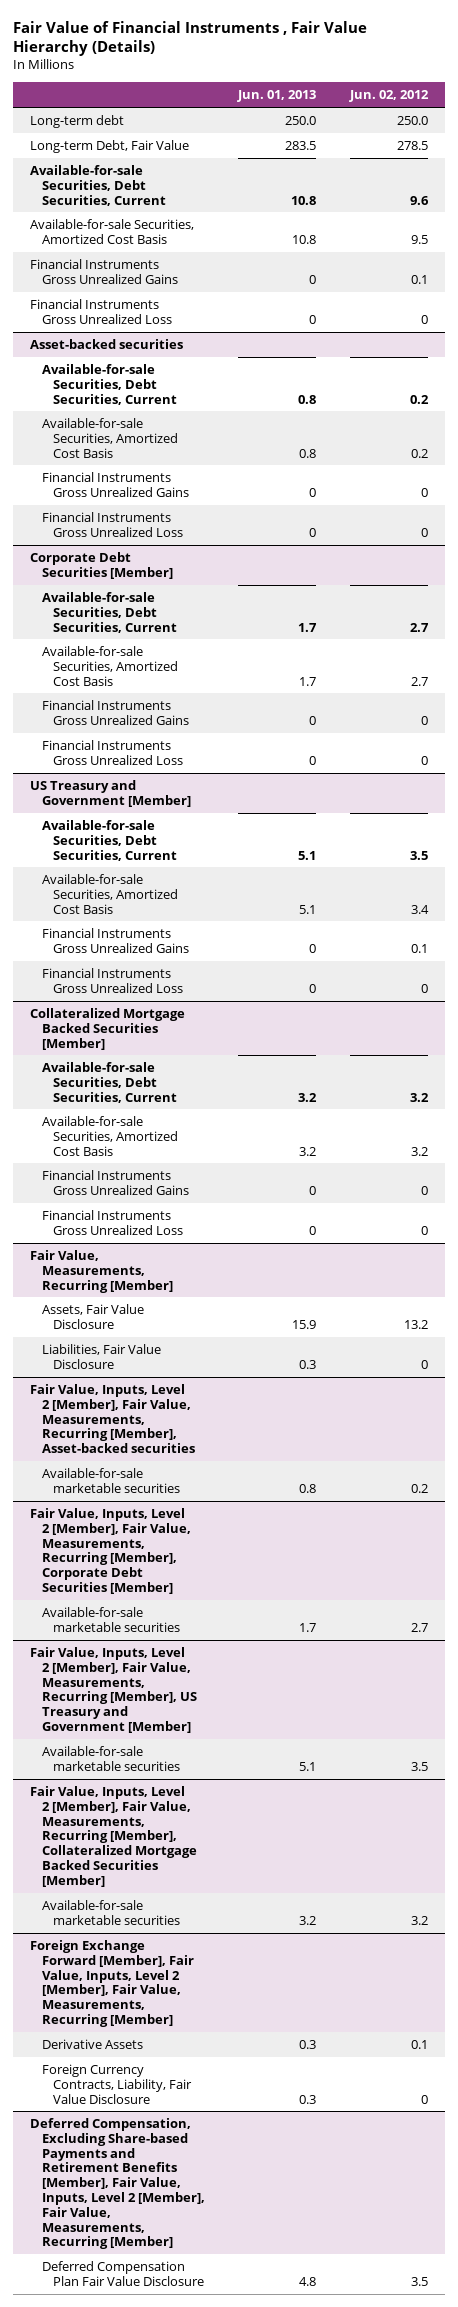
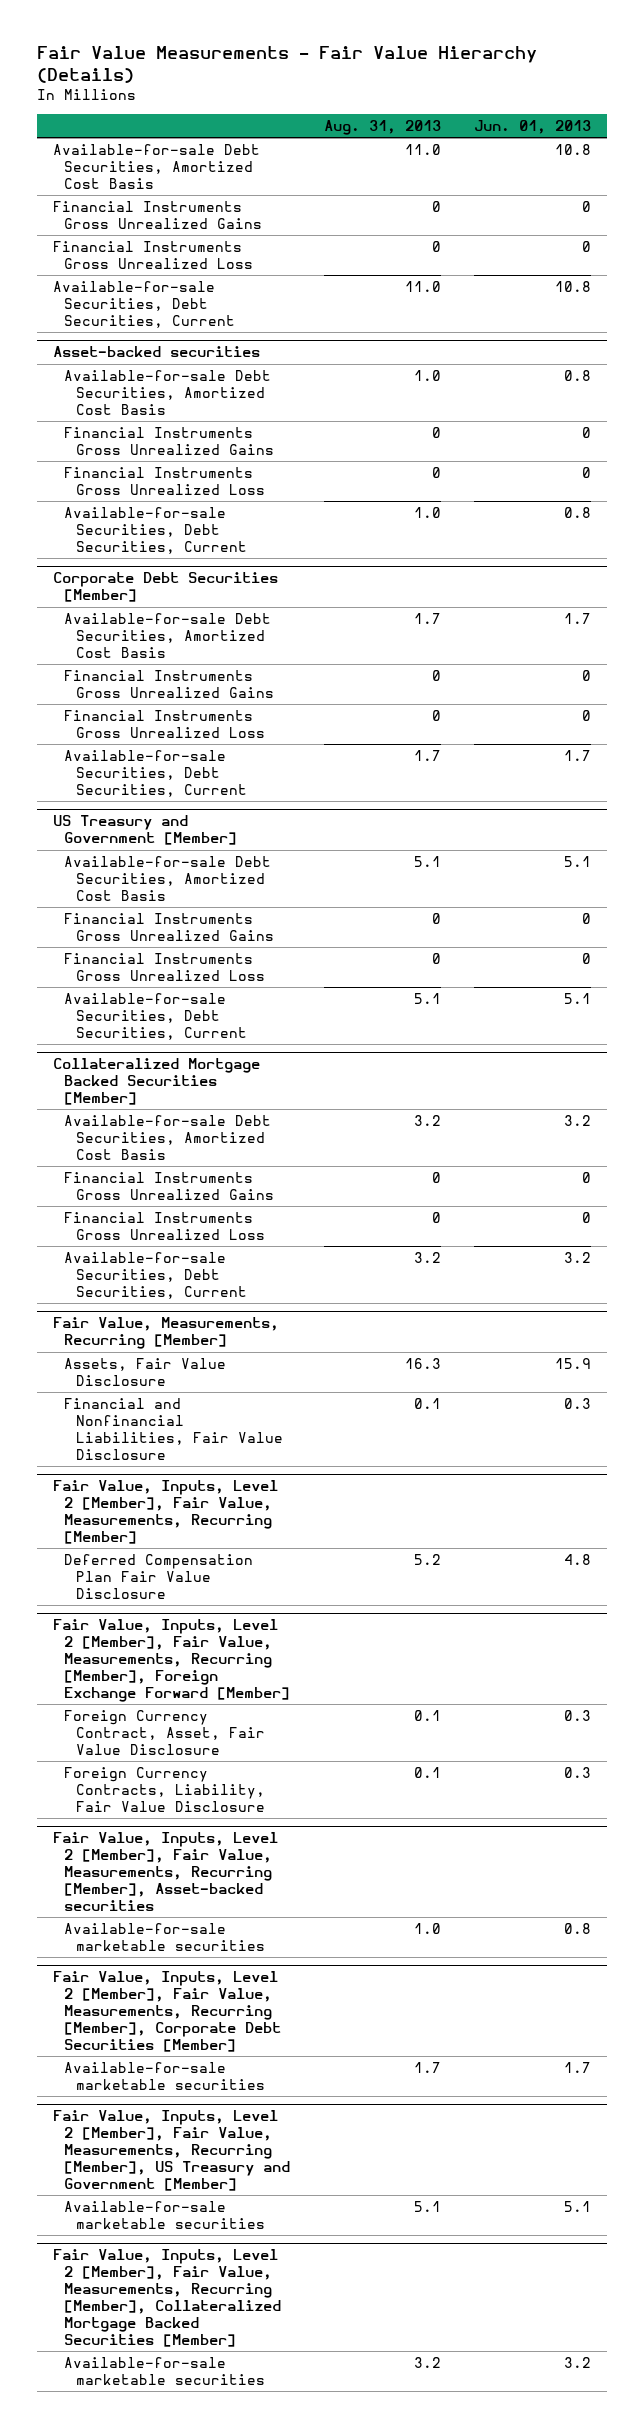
- Fair Value of Financial Instruments , Fair Value Hierarchy (Details)
+ Fair Value Measurements - Fair Value Hierarchy (Details)
- | Jun. 01, 2013 | Jun. 02, 2012
+ | Aug. 31, 2013 | Jun. 01, 2013
- Long-term debt | 250.0 | 250.0
- Long-term Debt, Fair Value | 283.5 | 278.5
- Available-for-sale Securities, Amortized Cost Basis | 10.8 | 9.5
+ Available-for-sale Debt Securities, Amortized Cost Basis | 11.0 | 10.8
moved down: Available-for-sale Securities, Debt Securities, Current | 11.0 | 10.8
@ Asset-backed securities
- Available-for-sale Securities, Amortized Cost Basis | 0.8 | 0.2
+ Available-for-sale Debt Securities, Amortized Cost Basis | 1.0 | 0.8
moved down: Available-for-sale Securities, Debt Securities, Current | 1.0 | 0.8
@ Corporate Debt Securities [Member]
- Available-for-sale Securities, Amortized Cost Basis | 1.7 | 2.7
+ Available-for-sale Debt Securities, Amortized Cost Basis | 1.7 | 1.7
moved down: Available-for-sale Securities, Debt Securities, Current | 1.7 | 1.7
@ US Treasury and Government [Member]
- Available-for-sale Securities, Amortized Cost Basis | 5.1 | 3.4
+ Available-for-sale Debt Securities, Amortized Cost Basis | 5.1 | 5.1
moved down: Available-for-sale Securities, Debt Securities, Current | 5.1 | 5.1
@ Collateralized Mortgage Backed Securities [Member]
- Available-for-sale Securities, Amortized Cost Basis | 3.2 | 3.2
+ Available-for-sale Debt Securities, Amortized Cost Basis | 3.2 | 3.2
moved down: Available-for-sale Securities, Debt Securities, Current | 3.2 | 3.2
@ Fair Value, Measurements, Recurring [Member]
- Liabilities, Fair Value Disclosure | 0.3 | 0
+ Financial and Nonfinancial Liabilities, Fair Value Disclosure | 0.1 | 0.3
+ Fair Value, Inputs, Level 2 [Member], Fair Value, Measurements, Recurring [Member]
+ Deferred Compensation Plan Fair Value Disclosure | 5.2 | 4.8
+ Fair Value, Inputs, Level 2 [Member], Fair Value, Measurements, Recurring [Member], Foreign Exchange Forward [Member]
+ Foreign Currency Contract, Asset, Fair Value Disclosure | 0.1 | 0.3
+ Foreign Currency Contracts, Liability, Fair Value Disclosure | 0.1 | 0.3
- Foreign Exchange Forward [Member], Fair Value, Inputs, Level 2 [Member], Fair Value, Measurements, Recurring [Member]
- Derivative Assets | 0.3 | 0.1
- Foreign Currency Contracts, Liability, Fair Value Disclosure | 0.3 | 0
- Deferred Compensation, Excluding Share-based Payments and Retirement Benefits [Member], Fair Value, Inputs, Level 2 [Member], Fair Value, Measurements, Recurring [Member]
- Deferred Compensation Plan Fair Value Disclosure | 4.8 | 3.5

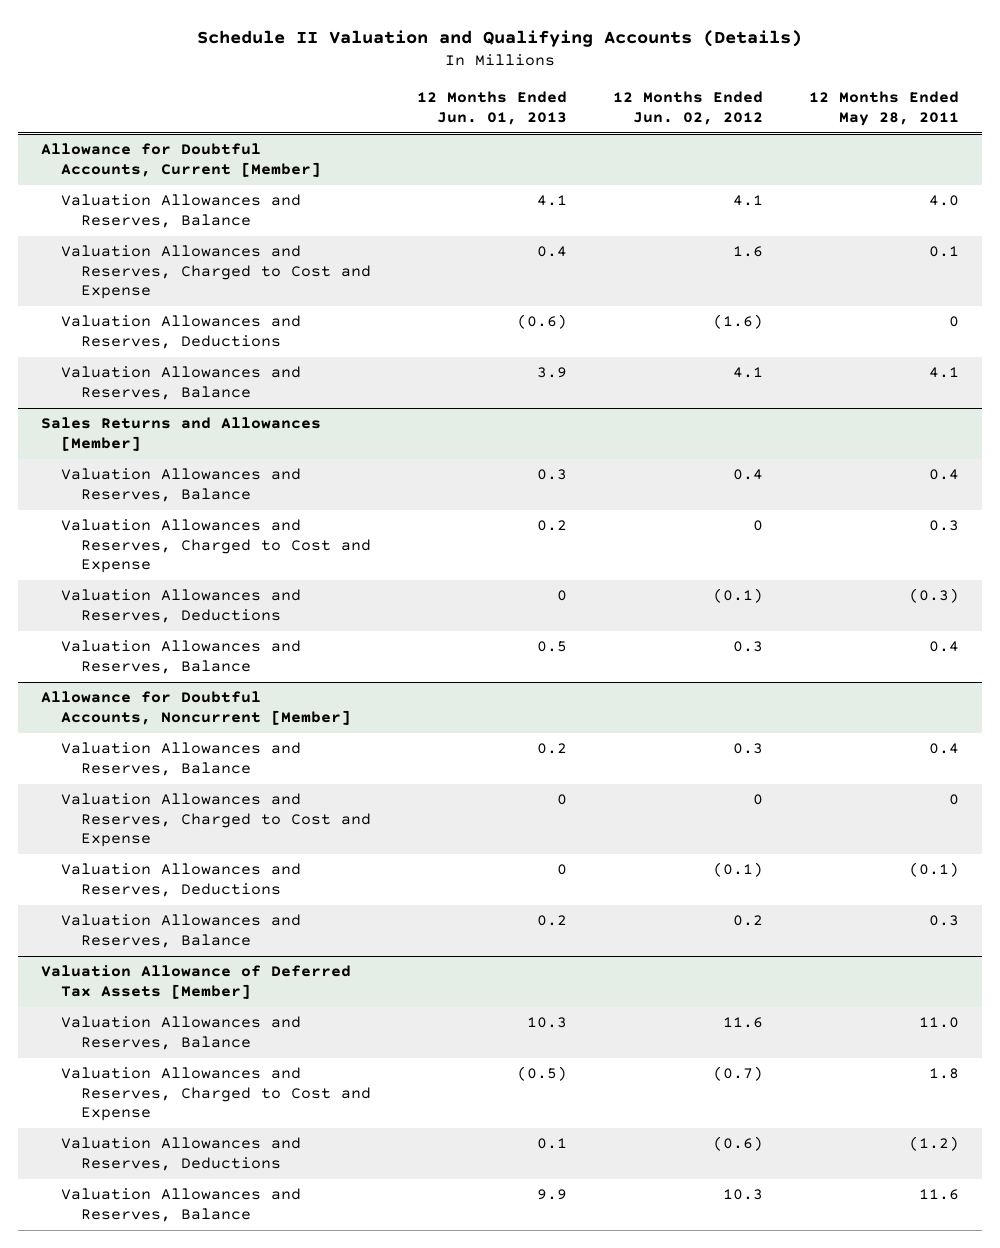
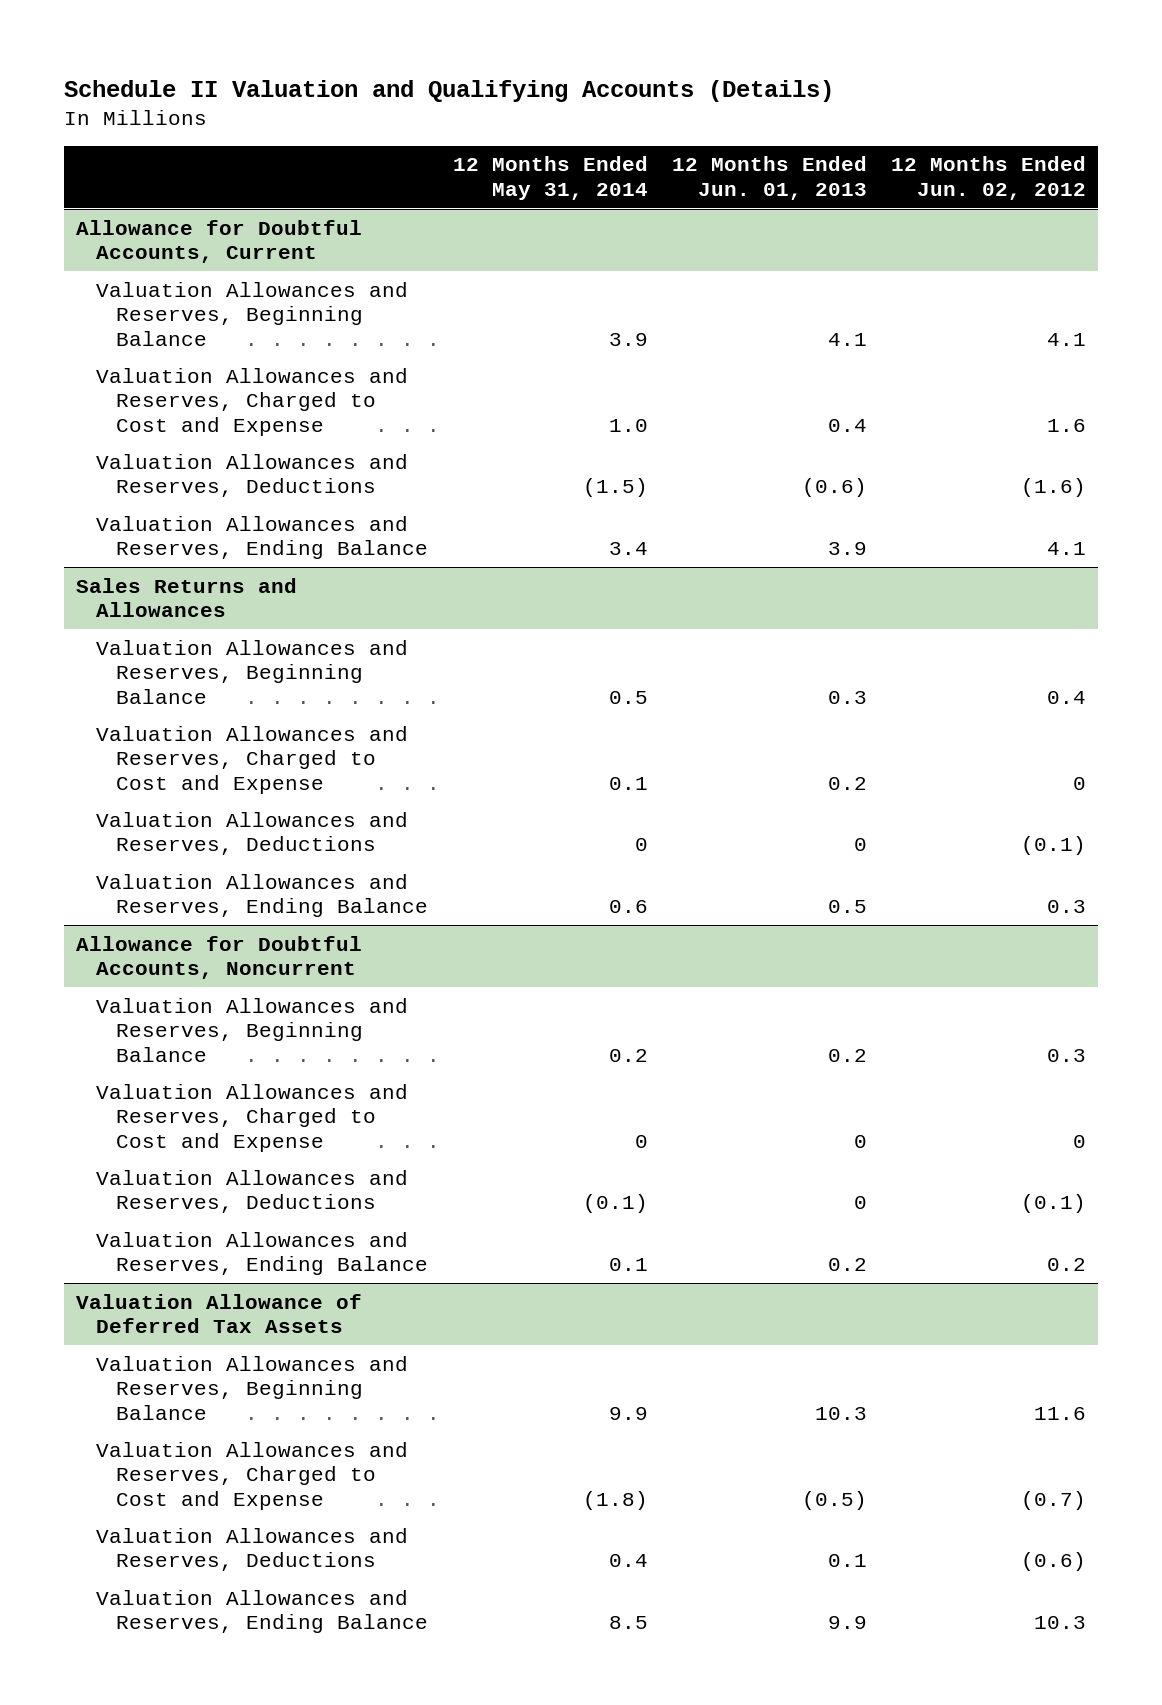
- | 12 Months Ended Jun. 01, 2013 | 12 Months Ended Jun. 02, 2012 | 12 Months Ended May 28, 2011
+ | 12 Months Ended May 31, 2014 | 12 Months Ended Jun. 01, 2013 | 12 Months Ended Jun. 02, 2012
- Allowance for Doubtful Accounts, Current [Member]
- Valuation Allowances and Reserves, Balance | 4.1 | 4.1 | 4.0
+ Allowance for Doubtful Accounts, Current
+ Valuation Allowances and Reserves, Beginning Balance | 3.9 | 4.1 | 4.1
- Valuation Allowances and Reserves, Balance | 3.9 | 4.1 | 4.1
- Sales Returns and Allowances [Member]
- Valuation Allowances and Reserves, Balance | 0.3 | 0.4 | 0.4
+ Valuation Allowances and Reserves, Ending Balance | 3.4 | 3.9 | 4.1
+ Sales Returns and Allowances
+ Valuation Allowances and Reserves, Beginning Balance | 0.5 | 0.3 | 0.4
- Valuation Allowances and Reserves, Balance | 0.5 | 0.3 | 0.4
- Allowance for Doubtful Accounts, Noncurrent [Member]
- Valuation Allowances and Reserves, Balance | 0.2 | 0.3 | 0.4
+ Valuation Allowances and Reserves, Ending Balance | 0.6 | 0.5 | 0.3
+ Allowance for Doubtful Accounts, Noncurrent
+ Valuation Allowances and Reserves, Beginning Balance | 0.2 | 0.2 | 0.3
- Valuation Allowances and Reserves, Balance | 0.2 | 0.2 | 0.3
- Valuation Allowance of Deferred Tax Assets [Member]
- Valuation Allowances and Reserves, Balance | 10.3 | 11.6 | 11.0
+ Valuation Allowances and Reserves, Ending Balance | 0.1 | 0.2 | 0.2
+ Valuation Allowance of Deferred Tax Assets
+ Valuation Allowances and Reserves, Beginning Balance | 9.9 | 10.3 | 11.6
- Valuation Allowances and Reserves, Balance | 9.9 | 10.3 | 11.6
+ Valuation Allowances and Reserves, Ending Balance | 8.5 | 9.9 | 10.3

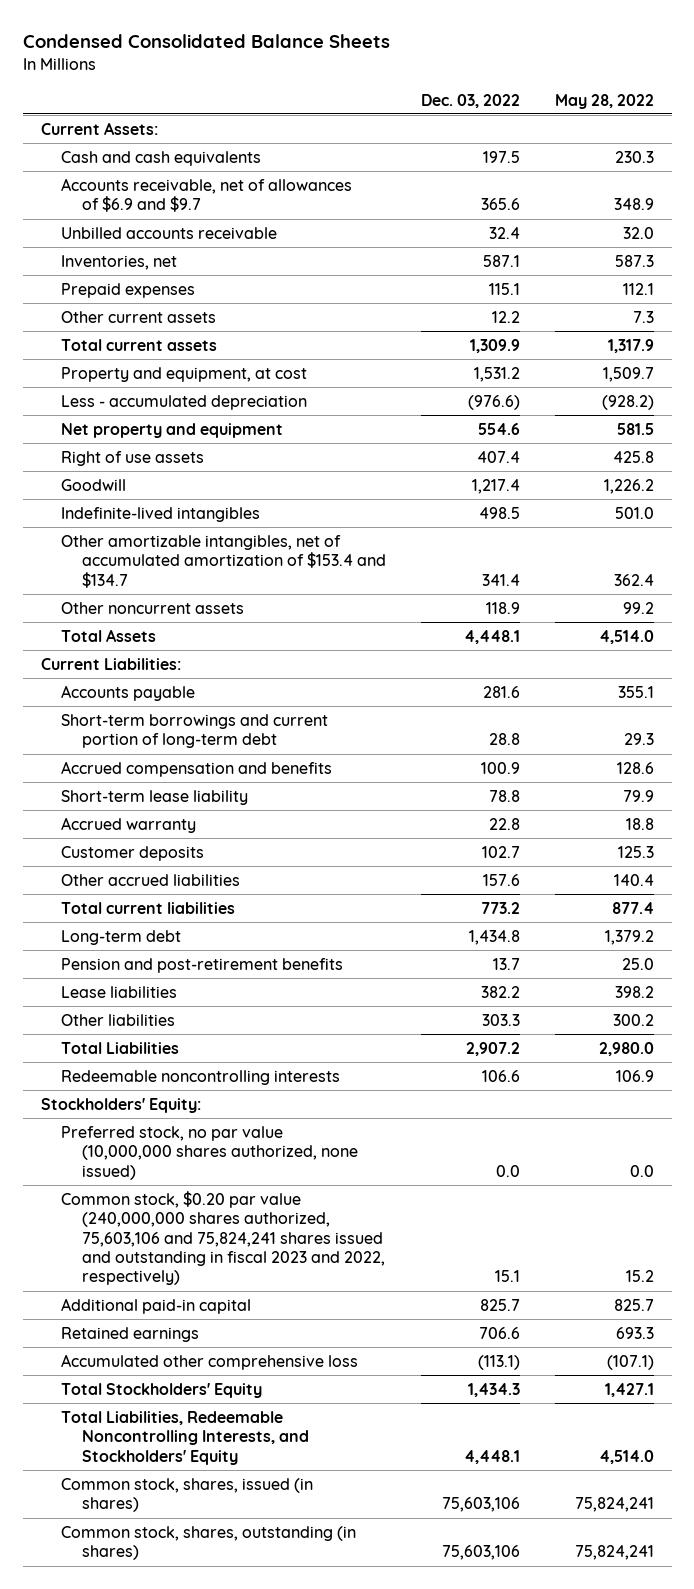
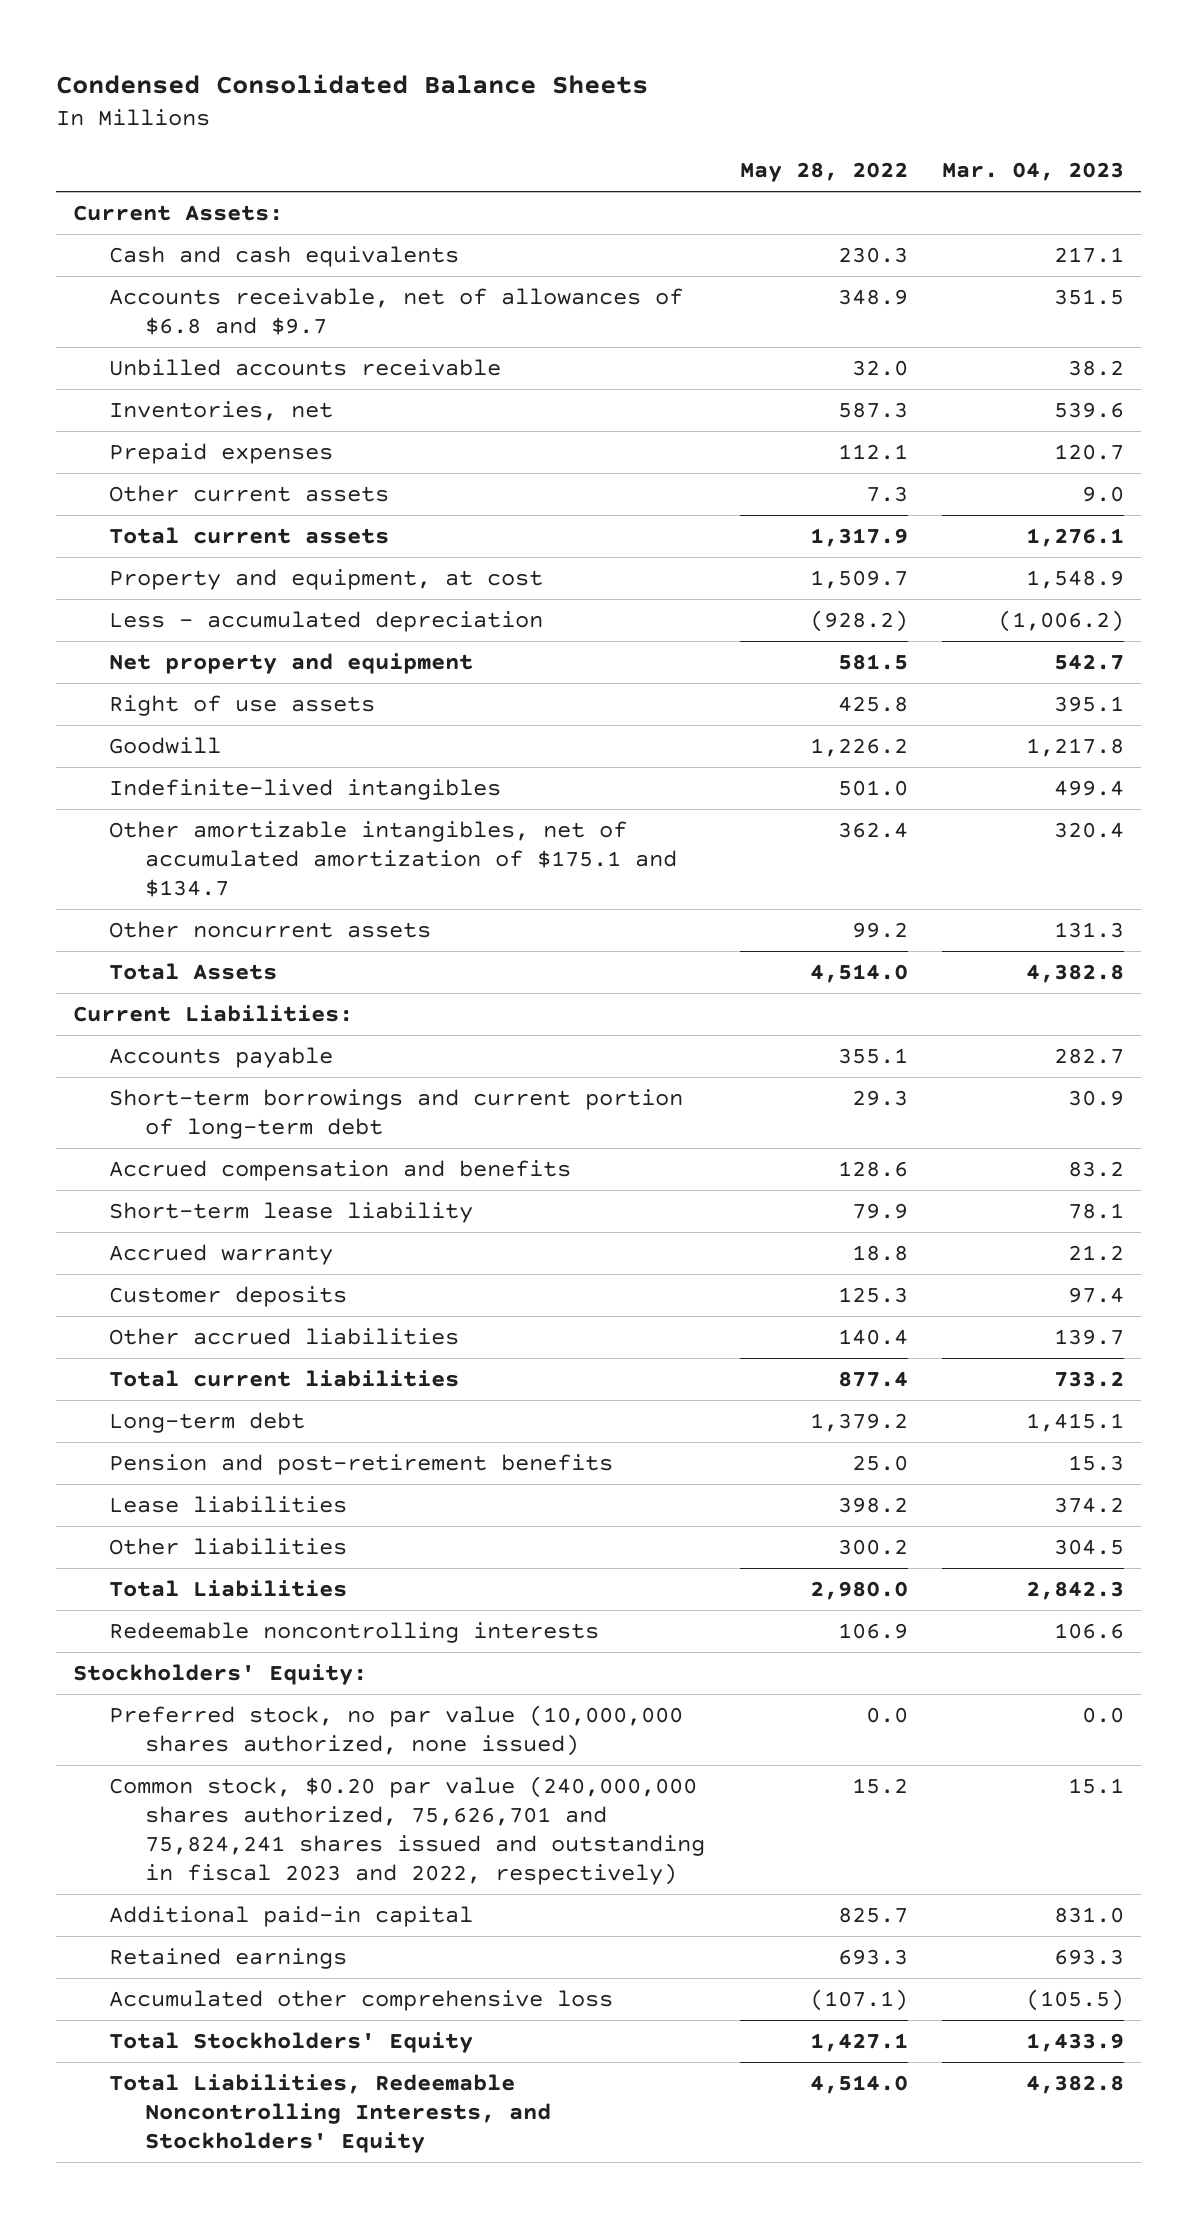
- | Dec. 03, 2022 | May 28, 2022
+ | May 28, 2022 | Mar. 04, 2023
- Accounts receivable, net of allowances of $6.9 and $9.7 | 365.6 | 348.9
+ Accounts receivable, net of allowances of $6.8 and $9.7 | 348.9 | 351.5
- Other amortizable intangibles, net of accumulated amortization of $153.4 and $134.7 | 341.4 | 362.4
+ Other amortizable intangibles, net of accumulated amortization of $175.1 and $134.7 | 362.4 | 320.4
- Common stock, $0.20 par value (240,000,000 shares authorized, 75,603,106 and 75,824,241 shares issued and outstanding in fiscal 2023 and 2022, respectively) | 15.1 | 15.2
+ Common stock, $0.20 par value (240,000,000 shares authorized, 75,626,701 and 75,824,241 shares issued and outstanding in fiscal 2023 and 2022, respectively) | 15.2 | 15.1
- Common stock, shares, issued (in shares) | 75,603,106 | 75,824,241
- Common stock, shares, outstanding (in shares) | 75,603,106 | 75,824,241

